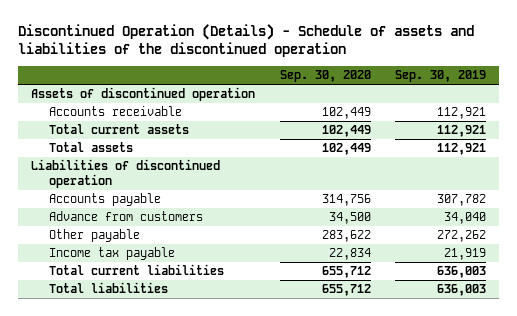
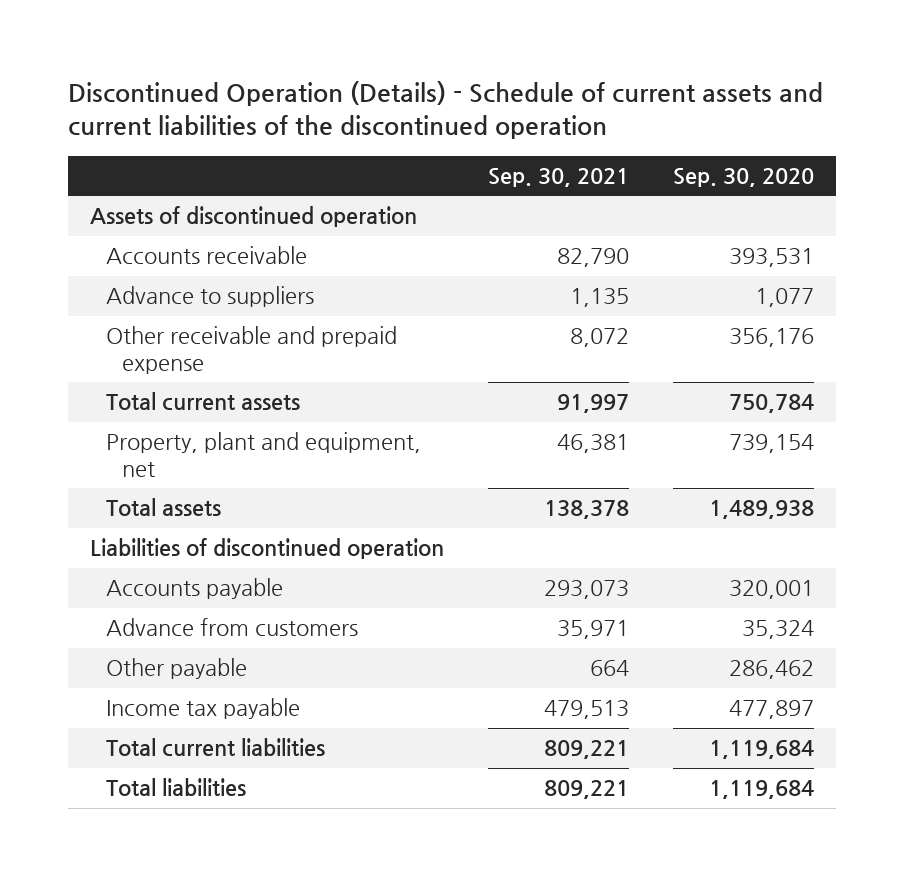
- Discontinued Operation (Details) - Schedule of assets and liabilities of the discontinued operation
+ Discontinued Operation (Details) - Schedule of current assets and current liabilities of the discontinued operation
- | Sep. 30, 2020 | Sep. 30, 2019
+ | Sep. 30, 2021 | Sep. 30, 2020
- Accounts receivable | 102,449 | 112,921
- Total current assets | 102,449 | 112,921
- Total assets | 102,449 | 112,921
+ Accounts receivable | 82,790 | 393,531
+ Advance to suppliers | 1,135 | 1,077
+ Other receivable and prepaid expense | 8,072 | 356,176
+ Total current assets | 91,997 | 750,784
+ Property, plant and equipment, net | 46,381 | 739,154
+ Total assets | 138,378 | 1,489,938
- Accounts payable | 314,756 | 307,782
- Advance from customers | 34,500 | 34,040
- Other payable | 283,622 | 272,262
- Income tax payable | 22,834 | 21,919
- Total current liabilities | 655,712 | 636,003
- Total liabilities | 655,712 | 636,003
+ Accounts payable | 293,073 | 320,001
+ Advance from customers | 35,971 | 35,324
+ Other payable | 664 | 286,462
+ Income tax payable | 479,513 | 477,897
+ Total current liabilities | 809,221 | 1,119,684
+ Total liabilities | 809,221 | 1,119,684

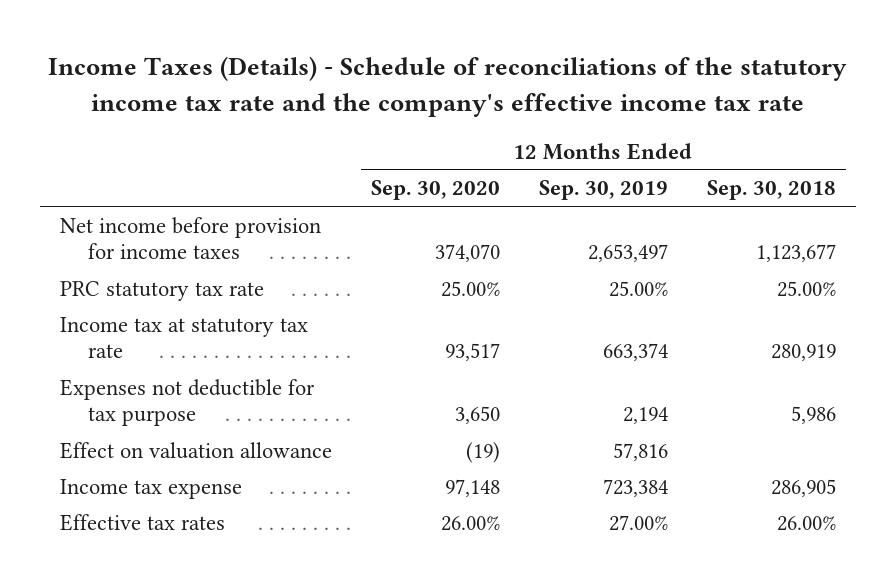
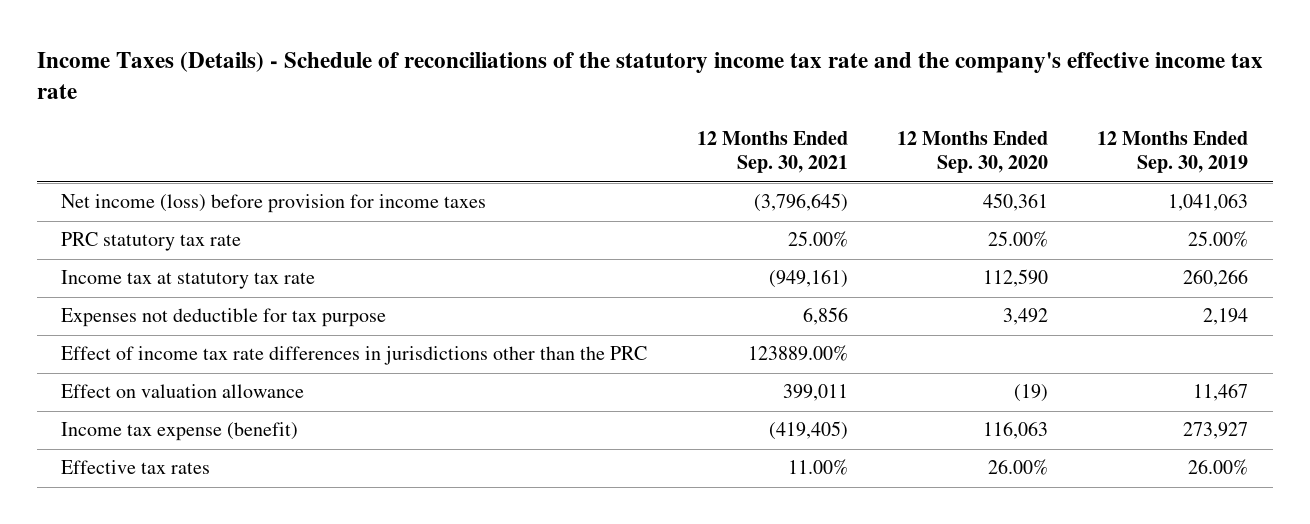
- | 12 Months Ended Sep. 30, 2020 | 12 Months Ended Sep. 30, 2019 | 12 Months Ended Sep. 30, 2018
+ | 12 Months Ended Sep. 30, 2021 | 12 Months Ended Sep. 30, 2020 | 12 Months Ended Sep. 30, 2019
- Net income before provision for income taxes | 374,070 | 2,653,497 | 1,123,677
+ Net income (loss) before provision for income taxes | (3,796,645) | 450,361 | 1,041,063
- Income tax at statutory tax rate | 93,517 | 663,374 | 280,919
- Expenses not deductible for tax purpose | 3,650 | 2,194 | 5,986
- Effect on valuation allowance | (19) | 57,816 |
- Income tax expense | 97,148 | 723,384 | 286,905
- Effective tax rates | 26.00% | 27.00% | 26.00%
+ Income tax at statutory tax rate | (949,161) | 112,590 | 260,266
+ Expenses not deductible for tax purpose | 6,856 | 3,492 | 2,194
+ Effect of income tax rate differences in jurisdictions other than the PRC | 123889.00% | |
+ Effect on valuation allowance | 399,011 | (19) | 11,467
+ Income tax expense (benefit) | (419,405) | 116,063 | 273,927
+ Effective tax rates | 11.00% | 26.00% | 26.00%

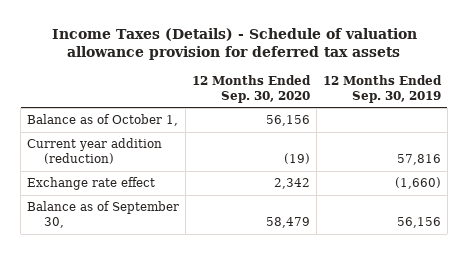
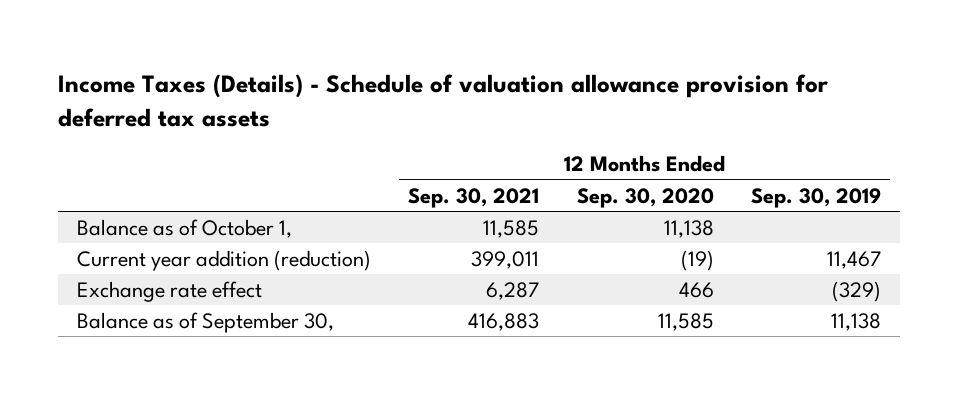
- | 12 Months Ended Sep. 30, 2020 | 12 Months Ended Sep. 30, 2019
+ | 12 Months Ended Sep. 30, 2021 | 12 Months Ended Sep. 30, 2020 | 12 Months Ended Sep. 30, 2019
- Balance as of October 1, | 56,156 |
- Current year addition (reduction) | (19) | 57,816
- Exchange rate effect | 2,342 | (1,660)
- Balance as of September 30, | 58,479 | 56,156
+ Balance as of October 1, | 11,585 | 11,138 |
+ Current year addition (reduction) | 399,011 | (19) | 11,467
+ Exchange rate effect | 6,287 | 466 | (329)
+ Balance as of September 30, | 416,883 | 11,585 | 11,138

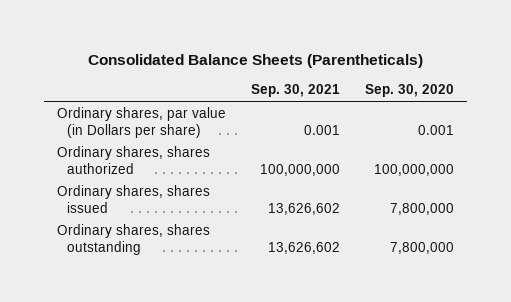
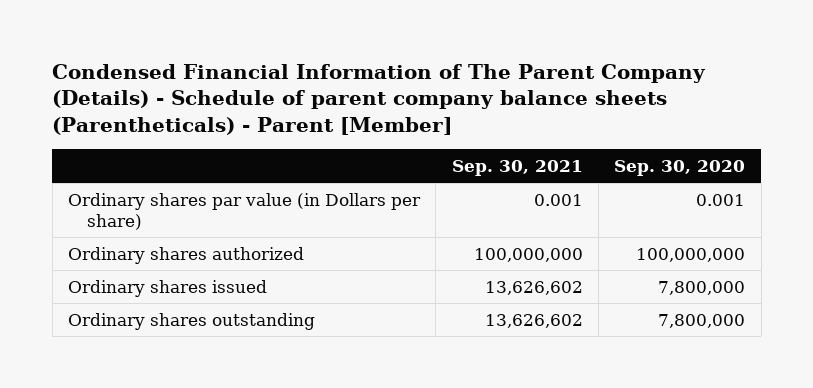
- Consolidated Balance Sheets (Parentheticals)
+ Condensed Financial Information of The Parent Company (Details) - Schedule of parent company balance sheets (Parentheticals) - Parent [Member]
- Ordinary shares, par value (in Dollars per share) | 0.001 | 0.001
- Ordinary shares, shares authorized | 100,000,000 | 100,000,000
- Ordinary shares, shares issued | 13,626,602 | 7,800,000
- Ordinary shares, shares outstanding | 13,626,602 | 7,800,000
+ Ordinary shares par value (in Dollars per share) | 0.001 | 0.001
+ Ordinary shares authorized | 100,000,000 | 100,000,000
+ Ordinary shares issued | 13,626,602 | 7,800,000
+ Ordinary shares outstanding | 13,626,602 | 7,800,000

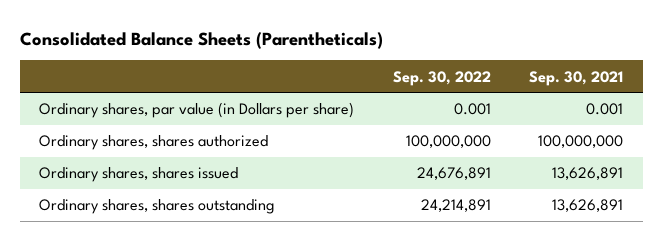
- Condensed Financial Information of The Parent Company (Details) - Schedule of parent company balance sheets (Parentheticals) - Parent [Member]
+ Consolidated Balance Sheets (Parentheticals)
- | Sep. 30, 2021 | Sep. 30, 2020
+ | Sep. 30, 2022 | Sep. 30, 2021
- Ordinary shares par value (in Dollars per share) | 0.001 | 0.001
- Ordinary shares authorized | 100,000,000 | 100,000,000
- Ordinary shares issued | 13,626,602 | 7,800,000
- Ordinary shares outstanding | 13,626,602 | 7,800,000
+ Ordinary shares, par value (in Dollars per share) | 0.001 | 0.001
+ Ordinary shares, shares authorized | 100,000,000 | 100,000,000
+ Ordinary shares, shares issued | 24,676,891 | 13,626,891
+ Ordinary shares, shares outstanding | 24,214,891 | 13,626,891

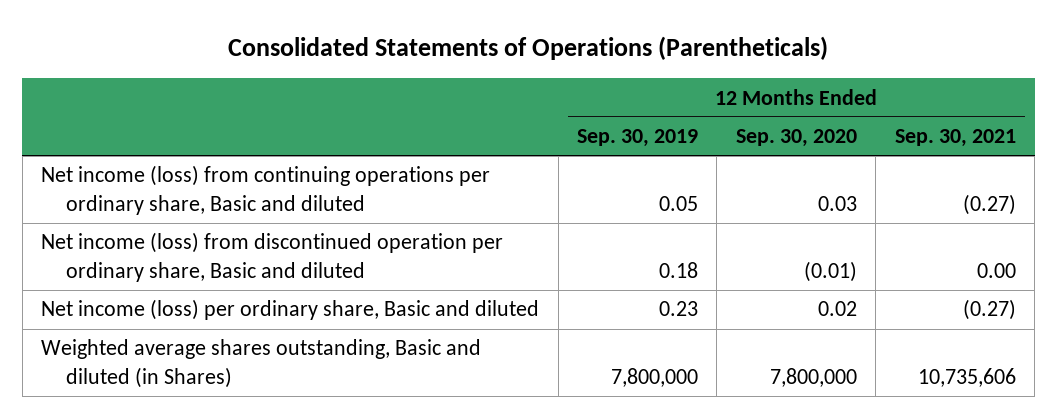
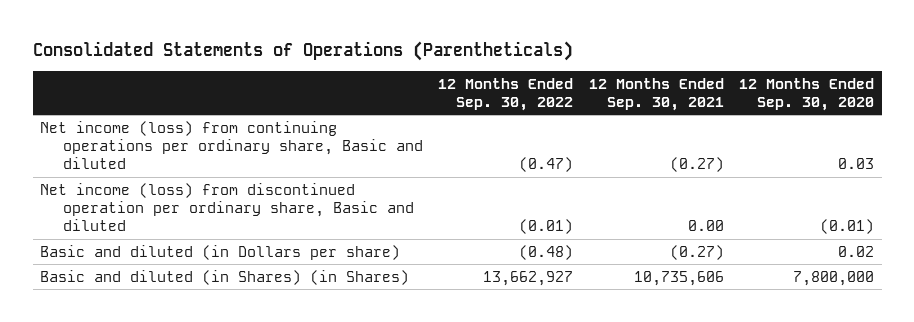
- | 12 Months Ended Sep. 30, 2019 | 12 Months Ended Sep. 30, 2020 | 12 Months Ended Sep. 30, 2021
+ | 12 Months Ended Sep. 30, 2022 | 12 Months Ended Sep. 30, 2021 | 12 Months Ended Sep. 30, 2020
- Net income (loss) per ordinary share, Basic and diluted | 0.23 | 0.02 | (0.27)
- Weighted average shares outstanding, Basic and diluted (in Shares) | 7,800,000 | 7,800,000 | 10,735,606
+ Basic and diluted (in Dollars per share) | (0.48) | (0.27) | 0.02
+ Basic and diluted (in Shares) (in Shares) | 13,662,927 | 10,735,606 | 7,800,000

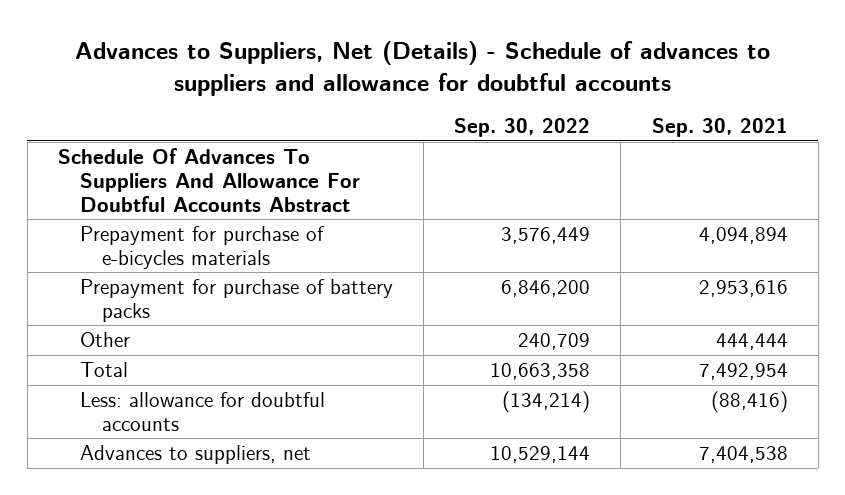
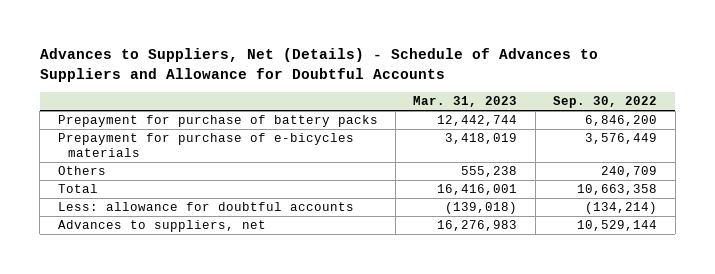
- Advances to Suppliers, Net (Details) - Schedule of advances to suppliers and allowance for doubtful accounts
+ Advances to Suppliers, Net (Details) - Schedule of Advances to Suppliers and Allowance for Doubtful Accounts
- | Sep. 30, 2022 | Sep. 30, 2021
+ | Mar. 31, 2023 | Sep. 30, 2022
- Schedule Of Advances To Suppliers And Allowance For Doubtful Accounts Abstract
- Other | 240,709 | 444,444
moved down: Prepayment for purchase of e-bicycles materials | 3,418,019 | 3,576,449
+ Others | 555,238 | 240,709

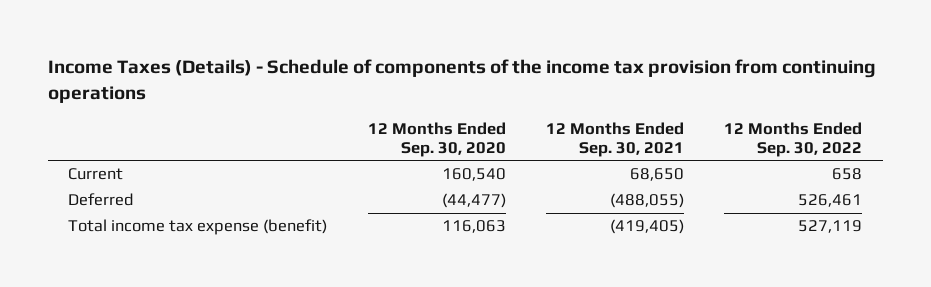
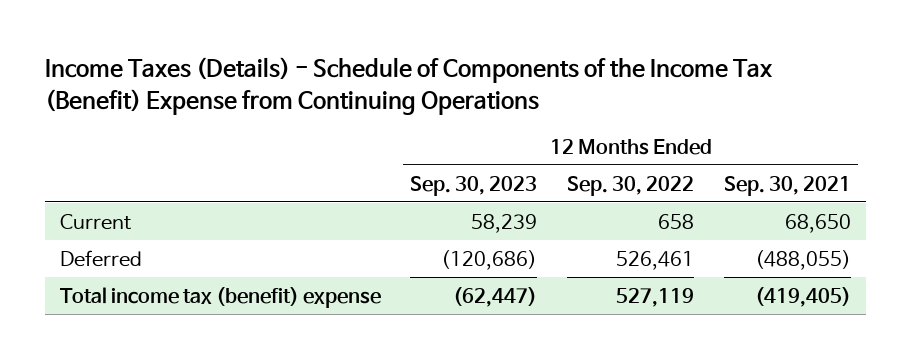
- Income Taxes (Details) - Schedule of components of the income tax provision from continuing operations
+ Income Taxes (Details) - Schedule of Components of the Income Tax (Benefit) Expense from Continuing Operations
- | 12 Months Ended Sep. 30, 2020 | 12 Months Ended Sep. 30, 2021 | 12 Months Ended Sep. 30, 2022
+ | 12 Months Ended Sep. 30, 2023 | 12 Months Ended Sep. 30, 2022 | 12 Months Ended Sep. 30, 2021
- Total income tax expense (benefit) | 116,063 | (419,405) | 527,119
+ Total income tax (benefit) expense | (62,447) | 527,119 | (419,405)

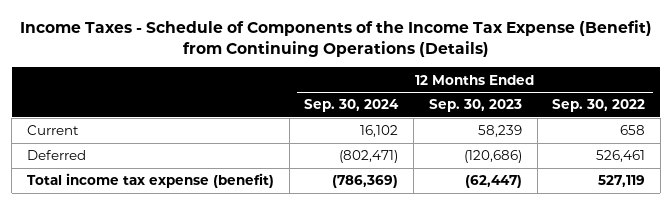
- Income Taxes (Details) - Schedule of Components of the Income Tax (Benefit) Expense from Continuing Operations
+ Income Taxes - Schedule of Components of the Income Tax Expense (Benefit) from Continuing Operations (Details)
- | 12 Months Ended Sep. 30, 2023 | 12 Months Ended Sep. 30, 2022 | 12 Months Ended Sep. 30, 2021
+ | 12 Months Ended Sep. 30, 2024 | 12 Months Ended Sep. 30, 2023 | 12 Months Ended Sep. 30, 2022
- Total income tax (benefit) expense | (62,447) | 527,119 | (419,405)
+ Total income tax expense (benefit) | (786,369) | (62,447) | 527,119

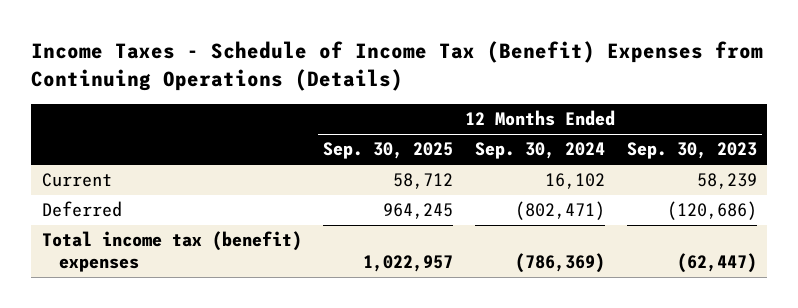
- Income Taxes - Schedule of Components of the Income Tax Expense (Benefit) from Continuing Operations (Details)
+ Income Taxes - Schedule of Income Tax (Benefit) Expenses from Continuing Operations (Details)
- | 12 Months Ended Sep. 30, 2024 | 12 Months Ended Sep. 30, 2023 | 12 Months Ended Sep. 30, 2022
+ | 12 Months Ended Sep. 30, 2025 | 12 Months Ended Sep. 30, 2024 | 12 Months Ended Sep. 30, 2023
- Total income tax expense (benefit) | (786,369) | (62,447) | 527,119
+ Total income tax (benefit) expenses | 1,022,957 | (786,369) | (62,447)

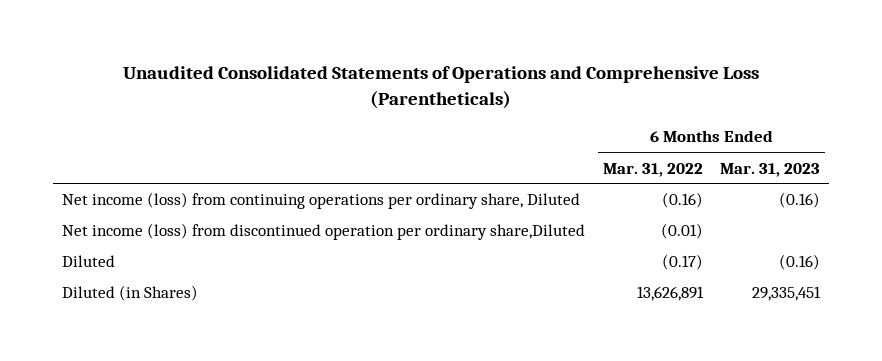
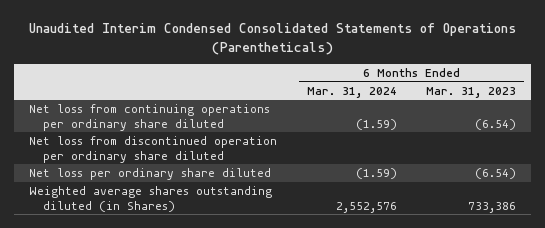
- Unaudited Consolidated Statements of Operations and Comprehensive Loss (Parentheticals)
+ Unaudited Interim Condensed Consolidated Statements of Operations (Parentheticals)
- | 6 Months Ended Mar. 31, 2022 | 6 Months Ended Mar. 31, 2023
+ | 6 Months Ended Mar. 31, 2024 | 6 Months Ended Mar. 31, 2023
- Net income (loss) from continuing operations per ordinary share, Diluted | (0.16) | (0.16)
- Net income (loss) from discontinued operation per ordinary share,Diluted | (0.01) |
- Diluted | (0.17) | (0.16)
- Diluted (in Shares) | 13,626,891 | 29,335,451
+ Net loss from continuing operations per ordinary share diluted | (1.59) | (6.54)
+ Net loss from discontinued operation per ordinary share diluted
+ Net loss per ordinary share diluted | (1.59) | (6.54)
+ Weighted average shares outstanding diluted (in Shares) | 2,552,576 | 733,386

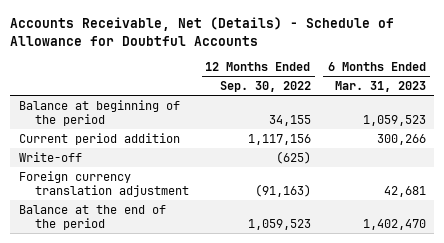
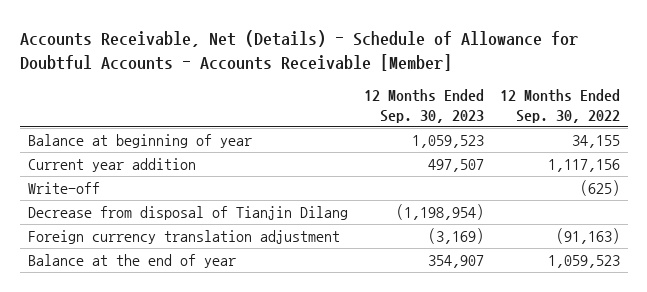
- Accounts Receivable, Net (Details) - Schedule of Allowance for Doubtful Accounts
+ Accounts Receivable, Net (Details) - Schedule of Allowance for Doubtful Accounts - Accounts Receivable [Member]
- | 12 Months Ended Sep. 30, 2022 | 6 Months Ended Mar. 31, 2023
+ | 12 Months Ended Sep. 30, 2023 | 12 Months Ended Sep. 30, 2022
- Balance at beginning of the period | 34,155 | 1,059,523
- Current period addition | 1,117,156 | 300,266
+ Balance at beginning of year | 1,059,523 | 34,155
+ Current year addition | 497,507 | 1,117,156
+ Decrease from disposal of Tianjin Dilang | (1,198,954) |
- Balance at the end of the period | 1,059,523 | 1,402,470
+ Balance at the end of year | 354,907 | 1,059,523

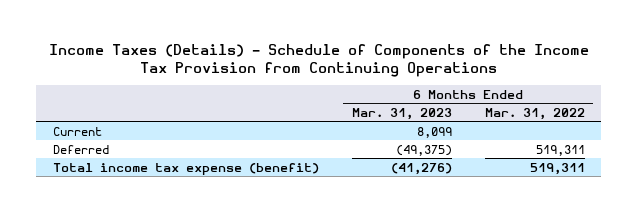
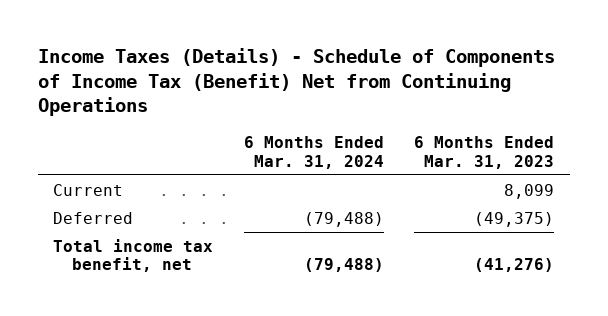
- Income Taxes (Details) - Schedule of Components of the Income Tax Provision from Continuing Operations
+ Income Taxes (Details) - Schedule of Components of Income Tax (Benefit) Net from Continuing Operations
- | 6 Months Ended Mar. 31, 2023 | 6 Months Ended Mar. 31, 2022
+ | 6 Months Ended Mar. 31, 2024 | 6 Months Ended Mar. 31, 2023
- Total income tax expense (benefit) | (41,276) | 519,311
+ Total income tax benefit, net | (79,488) | (41,276)

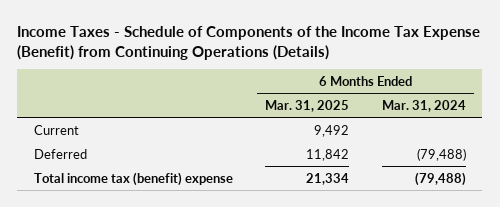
- Income Taxes (Details) - Schedule of Components of Income Tax (Benefit) Net from Continuing Operations
+ Income Taxes - Schedule of Components of the Income Tax Expense (Benefit) from Continuing Operations (Details)
- | 6 Months Ended Mar. 31, 2024 | 6 Months Ended Mar. 31, 2023
+ | 6 Months Ended Mar. 31, 2025 | 6 Months Ended Mar. 31, 2024
- Total income tax benefit, net | (79,488) | (41,276)
+ Total income tax (benefit) expense | 21,334 | (79,488)

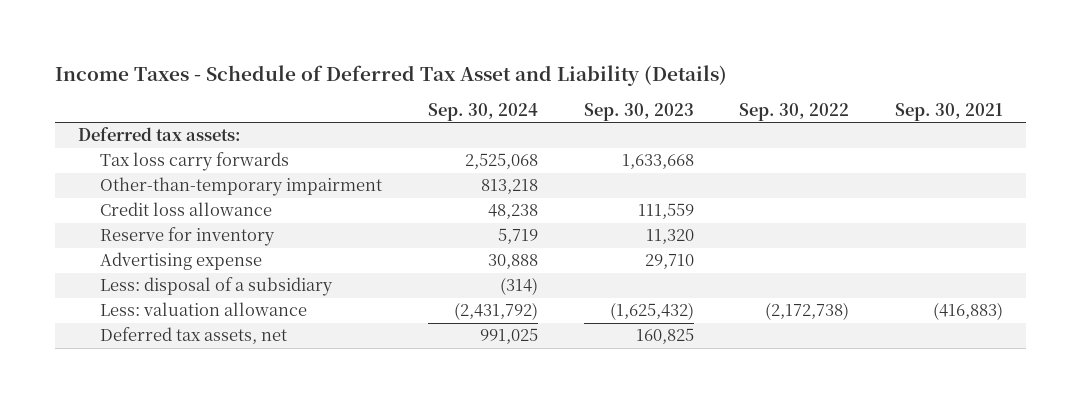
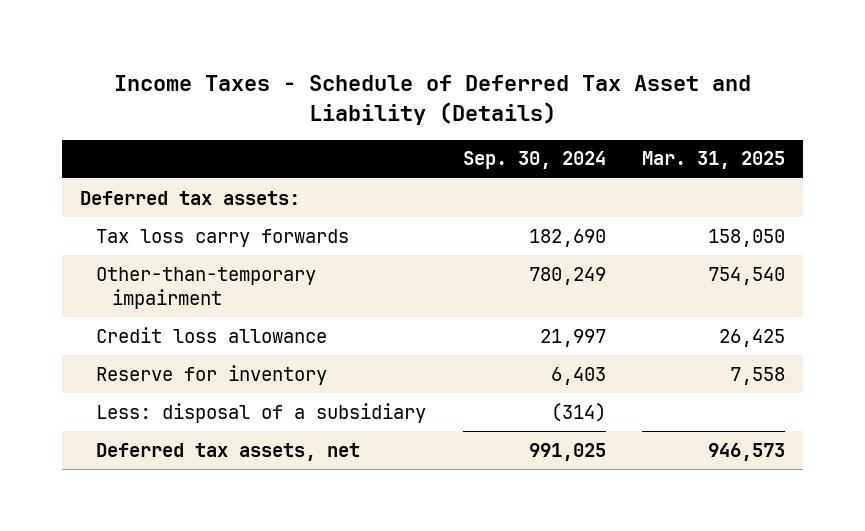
- | Sep. 30, 2024 | Sep. 30, 2023 | Sep. 30, 2022 | Sep. 30, 2021
+ | Sep. 30, 2024 | Mar. 31, 2025
- Tax loss carry forwards | 2,525,068 | 1,633,668 | |
- Other-than-temporary impairment | 813,218 | | |
- Credit loss allowance | 48,238 | 111,559 | |
- Reserve for inventory | 5,719 | 11,320 | |
- Advertising expense | 30,888 | 29,710 | |
+ Tax loss carry forwards | 182,690 | 158,050
+ Other-than-temporary impairment | 780,249 | 754,540
+ Credit loss allowance | 21,997 | 26,425
+ Reserve for inventory | 6,403 | 7,558
- Less: valuation allowance | (2,431,792) | (1,625,432) | (2,172,738) | (416,883)

